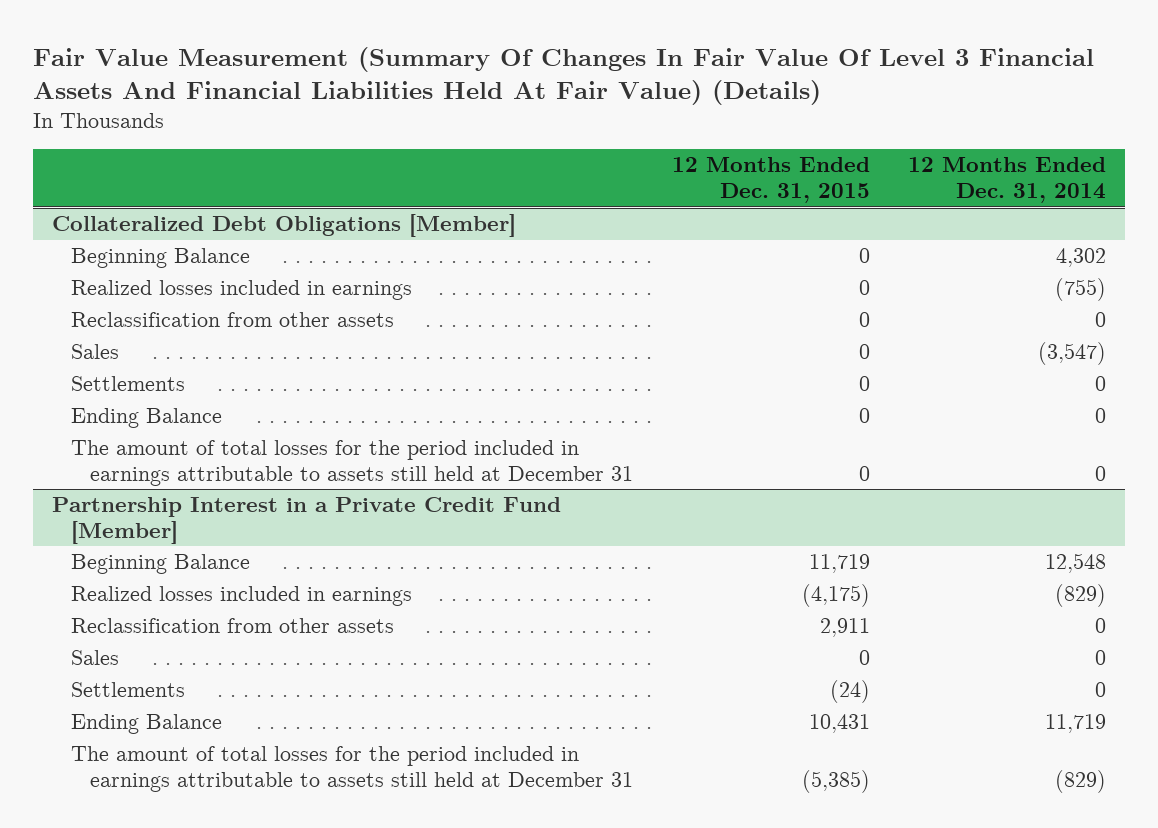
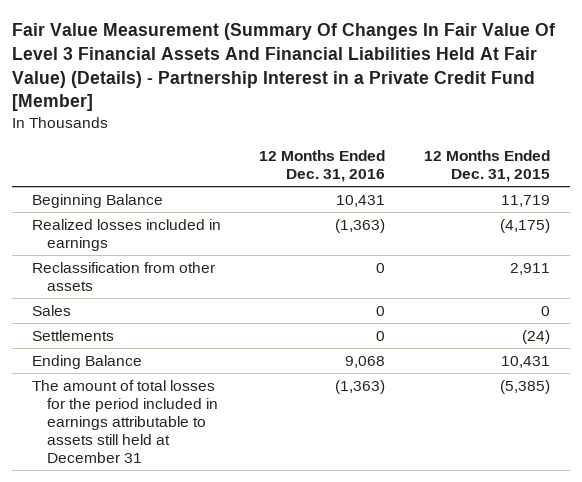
- Fair Value Measurement (Summary Of Changes In Fair Value Of Level 3 Financial Assets And Financial Liabilities Held At Fair Value) (Details)
+ Fair Value Measurement (Summary Of Changes In Fair Value Of Level 3 Financial Assets And Financial Liabilities Held At Fair Value) (Details) - Partnership Interest in a Private Credit Fund [Member]
- | 12 Months Ended Dec. 31, 2015 | 12 Months Ended Dec. 31, 2014
+ | 12 Months Ended Dec. 31, 2016 | 12 Months Ended Dec. 31, 2015
- Collateralized Debt Obligations [Member]
- Beginning Balance | 0 | 4,302
- Realized losses included in earnings | 0 | (755)
- Reclassification from other assets | 0 | 0
- Sales | 0 | (3,547)
- Settlements | 0 | 0
- Ending Balance | 0 | 0
- The amount of total losses for the period included in earnings attributable to assets still held at December 31 | 0 | 0
- Partnership Interest in a Private Credit Fund [Member]

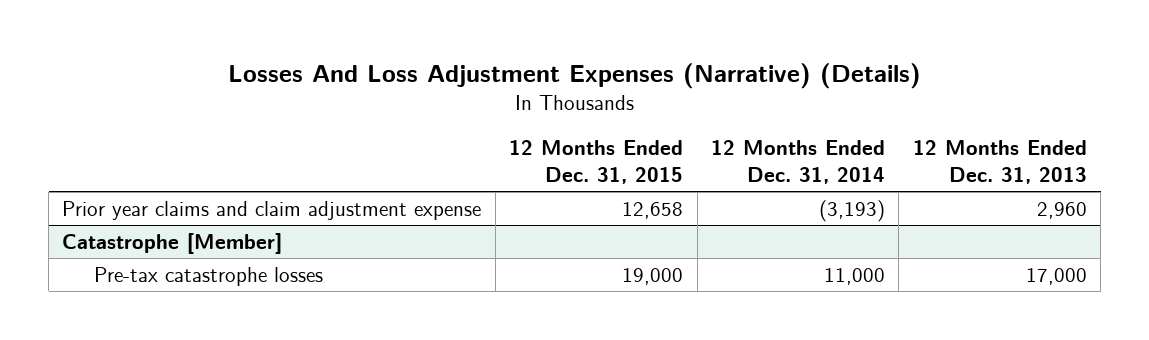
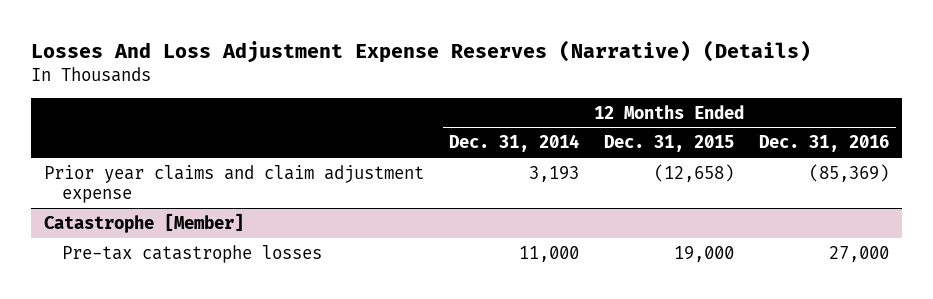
- Losses And Loss Adjustment Expenses (Narrative) (Details)
+ Losses And Loss Adjustment Expense Reserves (Narrative) (Details)
- | 12 Months Ended Dec. 31, 2015 | 12 Months Ended Dec. 31, 2014 | 12 Months Ended Dec. 31, 2013
+ | 12 Months Ended Dec. 31, 2014 | 12 Months Ended Dec. 31, 2015 | 12 Months Ended Dec. 31, 2016
- Prior year claims and claim adjustment expense | 12,658 | (3,193) | 2,960
+ Prior year claims and claim adjustment expense | 3,193 | (12,658) | (85,369)

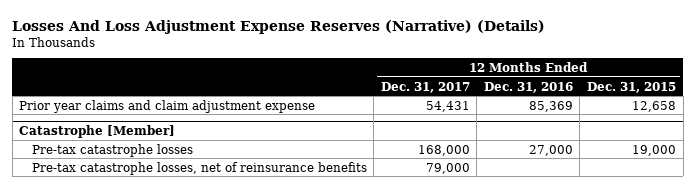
- | 12 Months Ended Dec. 31, 2014 | 12 Months Ended Dec. 31, 2015 | 12 Months Ended Dec. 31, 2016
+ | 12 Months Ended Dec. 31, 2017 | 12 Months Ended Dec. 31, 2016 | 12 Months Ended Dec. 31, 2015
- Prior year claims and claim adjustment expense | 3,193 | (12,658) | (85,369)
+ Prior year claims and claim adjustment expense | 54,431 | 85,369 | 12,658
@ Catastrophe [Member]
+ Pre-tax catastrophe losses, net of reinsurance benefits | 79,000 | |

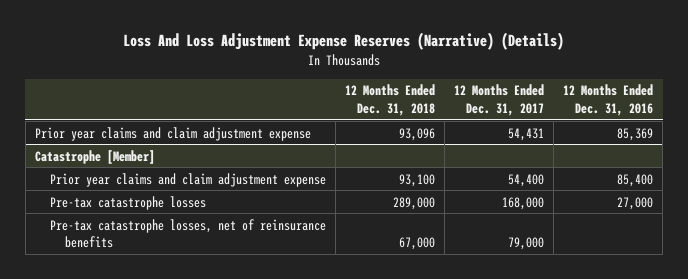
- Losses And Loss Adjustment Expense Reserves (Narrative) (Details)
+ Loss And Loss Adjustment Expense Reserves (Narrative) (Details)
- | 12 Months Ended Dec. 31, 2017 | 12 Months Ended Dec. 31, 2016 | 12 Months Ended Dec. 31, 2015
+ | 12 Months Ended Dec. 31, 2018 | 12 Months Ended Dec. 31, 2017 | 12 Months Ended Dec. 31, 2016
@ Catastrophe [Member]
+ Prior year claims and claim adjustment expense | 93,100 | 54,400 | 85,400

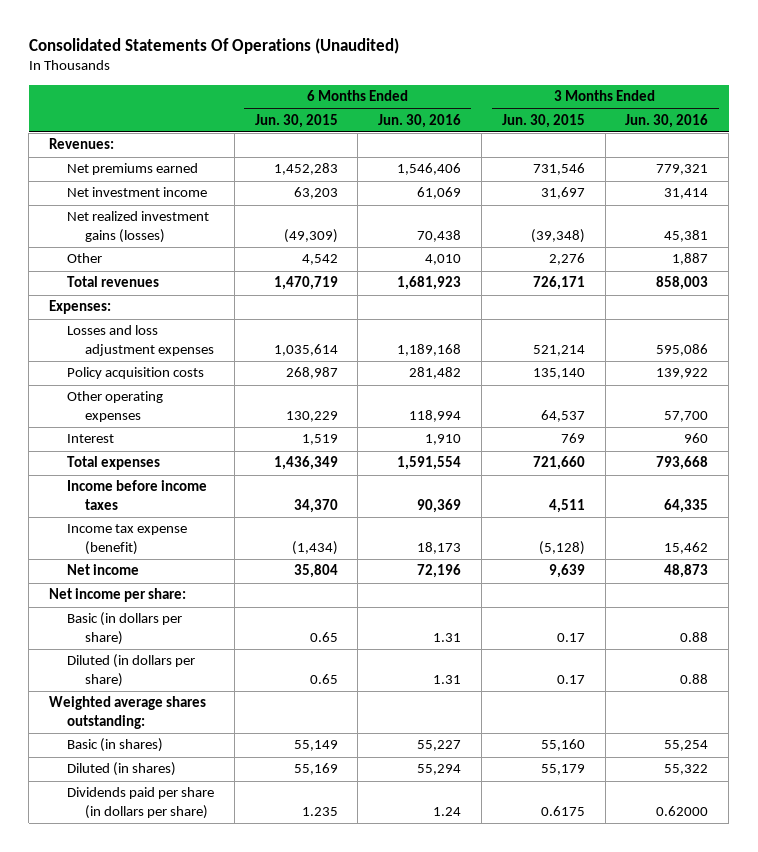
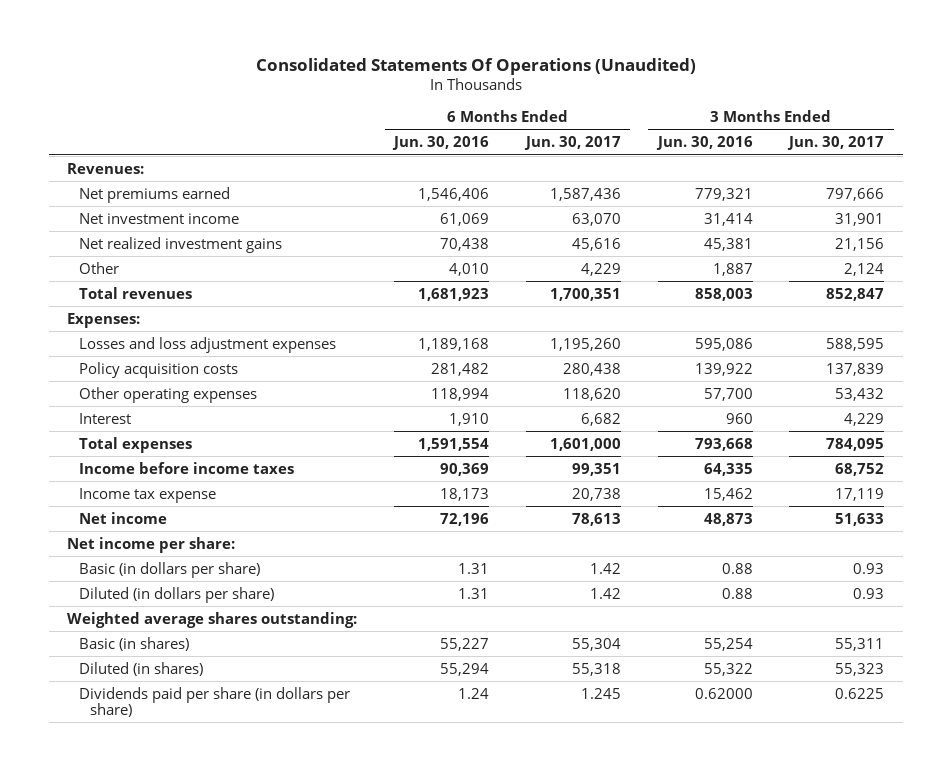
- | 6 Months Ended Jun. 30, 2015 | 6 Months Ended Jun. 30, 2016 | 3 Months Ended Jun. 30, 2015 | 3 Months Ended Jun. 30, 2016
+ | 6 Months Ended Jun. 30, 2016 | 6 Months Ended Jun. 30, 2017 | 3 Months Ended Jun. 30, 2016 | 3 Months Ended Jun. 30, 2017
- Net realized investment gains (losses) | (49,309) | 70,438 | (39,348) | 45,381
+ Net realized investment gains | 70,438 | 45,616 | 45,381 | 21,156
- Income tax expense (benefit) | (1,434) | 18,173 | (5,128) | 15,462
+ Income tax expense | 18,173 | 20,738 | 15,462 | 17,119

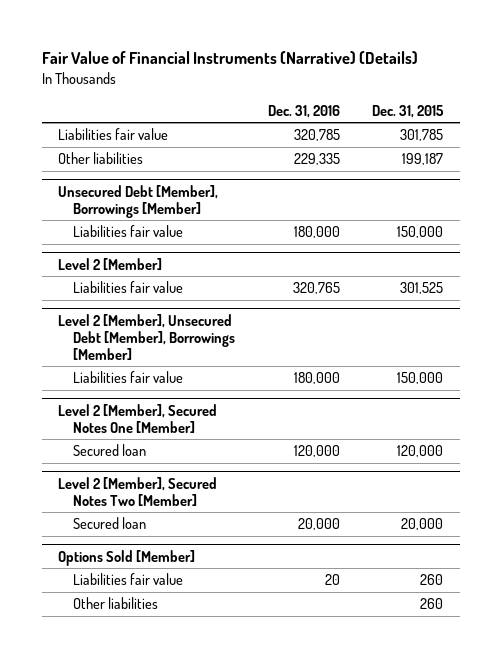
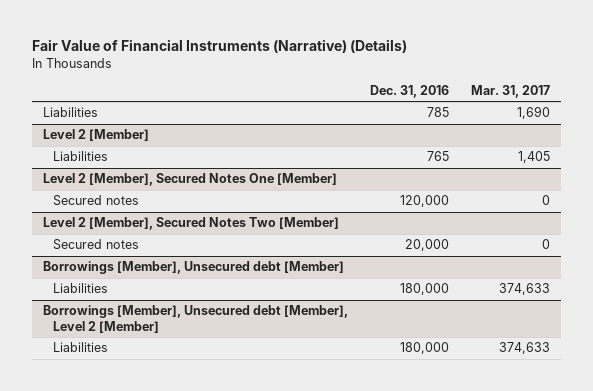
- | Dec. 31, 2016 | Dec. 31, 2015
+ | Dec. 31, 2016 | Mar. 31, 2017
- Liabilities fair value | 320,785 | 301,785
- Other liabilities | 229,335 | 199,187
- Unsecured Debt [Member], Borrowings [Member]
- Liabilities fair value | 180,000 | 150,000
+ Liabilities | 785 | 1,690
@ Level 2 [Member]
- Liabilities fair value | 320,765 | 301,525
- Level 2 [Member], Unsecured Debt [Member], Borrowings [Member]
- Liabilities fair value | 180,000 | 150,000
@ Level 2 [Member]
+ Liabilities | 765 | 1,405
@ Level 2 [Member], Secured Notes One [Member]
- Secured loan | 120,000 | 120,000
+ Secured notes | 120,000 | 0
@ Level 2 [Member], Secured Notes Two [Member]
- Secured loan | 20,000 | 20,000
- Options Sold [Member]
- Liabilities fair value | 20 | 260
- Other liabilities | | 260
@ Level 2 [Member], Secured Notes Two [Member]
+ Secured notes | 20,000 | 0
+ Borrowings [Member], Unsecured debt [Member]
+ Liabilities | 180,000 | 374,633
+ Borrowings [Member], Unsecured debt [Member], Level 2 [Member]
+ Liabilities | 180,000 | 374,633

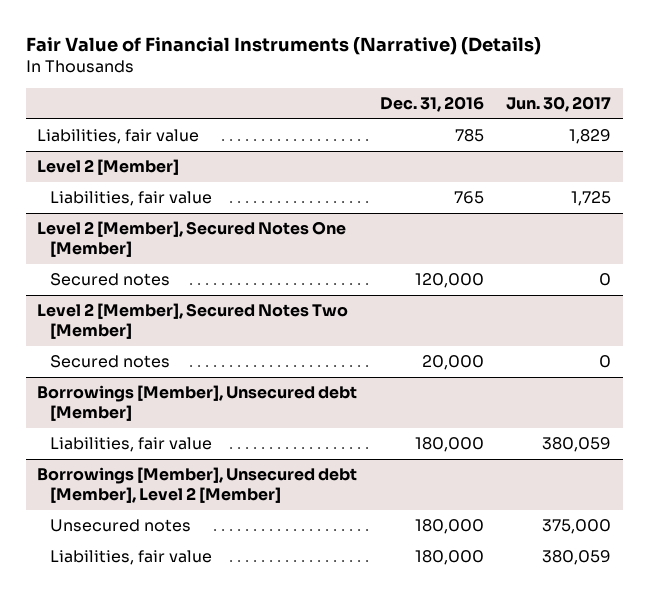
- | Dec. 31, 2016 | Mar. 31, 2017
+ | Dec. 31, 2016 | Jun. 30, 2017
- Liabilities | 785 | 1,690
+ Liabilities, fair value | 785 | 1,829
@ Level 2 [Member]
- Liabilities | 765 | 1,405
+ Liabilities, fair value | 765 | 1,725
@ Borrowings [Member], Unsecured debt [Member]
- Liabilities | 180,000 | 374,633
+ Liabilities, fair value | 180,000 | 380,059
@ Borrowings [Member], Unsecured debt [Member], Level 2 [Member]
- Liabilities | 180,000 | 374,633
+ Unsecured notes | 180,000 | 375,000
+ Liabilities, fair value | 180,000 | 380,059

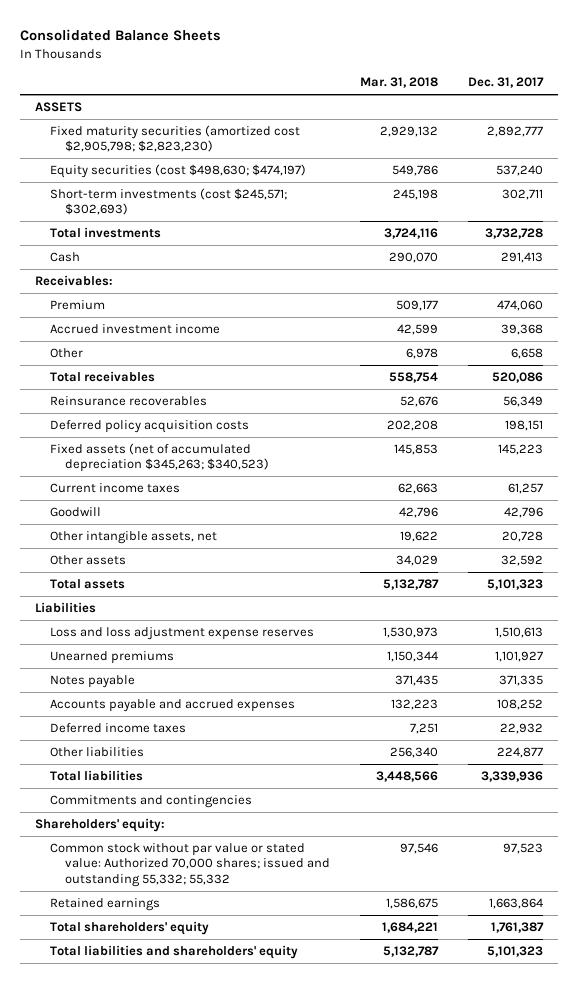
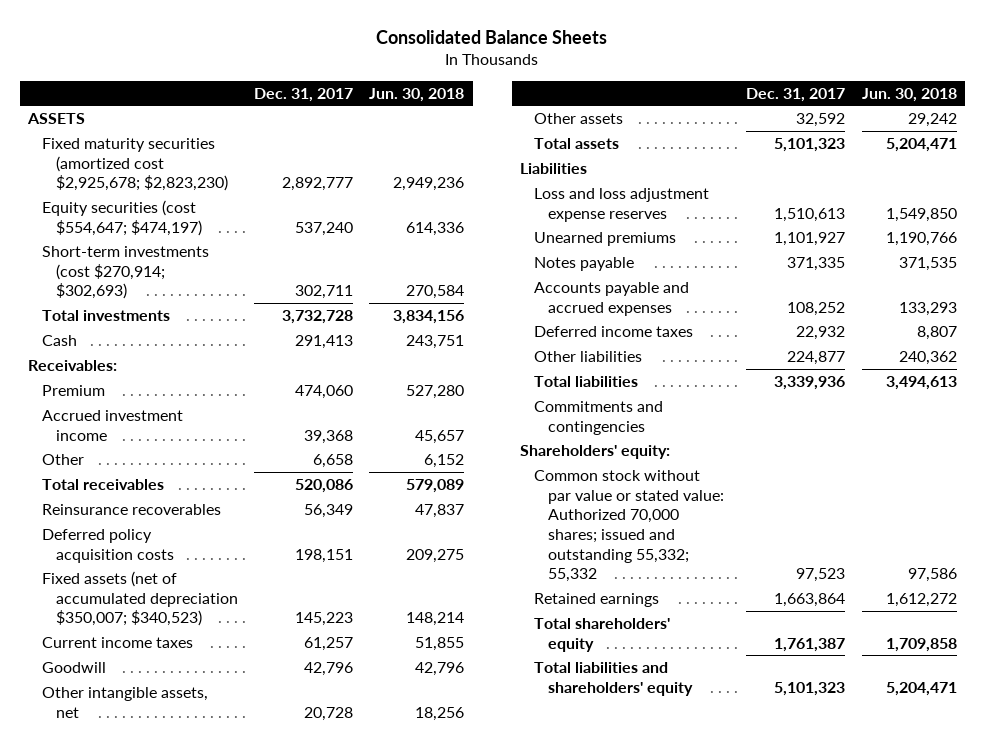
- | Mar. 31, 2018 | Dec. 31, 2017
+ | Dec. 31, 2017 | Jun. 30, 2018
- Fixed maturity securities (amortized cost $2,905,798; $2,823,230) | 2,929,132 | 2,892,777
- Equity securities (cost $498,630; $474,197) | 549,786 | 537,240
- Short-term investments (cost $245,571; $302,693) | 245,198 | 302,711
+ Fixed maturity securities (amortized cost $2,925,678; $2,823,230) | 2,892,777 | 2,949,236
+ Equity securities (cost $554,647; $474,197) | 537,240 | 614,336
+ Short-term investments (cost $270,914; $302,693) | 302,711 | 270,584
- Fixed assets (net of accumulated depreciation $345,263; $340,523) | 145,853 | 145,223
+ Fixed assets (net of accumulated depreciation $350,007; $340,523) | 145,223 | 148,214

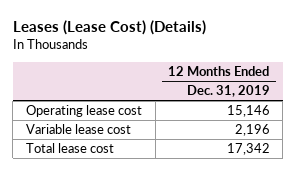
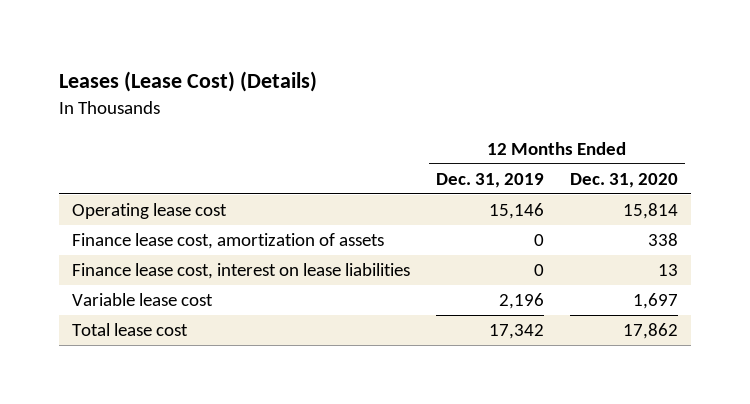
- | 12 Months Ended Dec. 31, 2019
+ | 12 Months Ended Dec. 31, 2019 | 12 Months Ended Dec. 31, 2020
+ Finance lease cost, amortization of assets | 0 | 338
+ Finance lease cost, interest on lease liabilities | 0 | 13

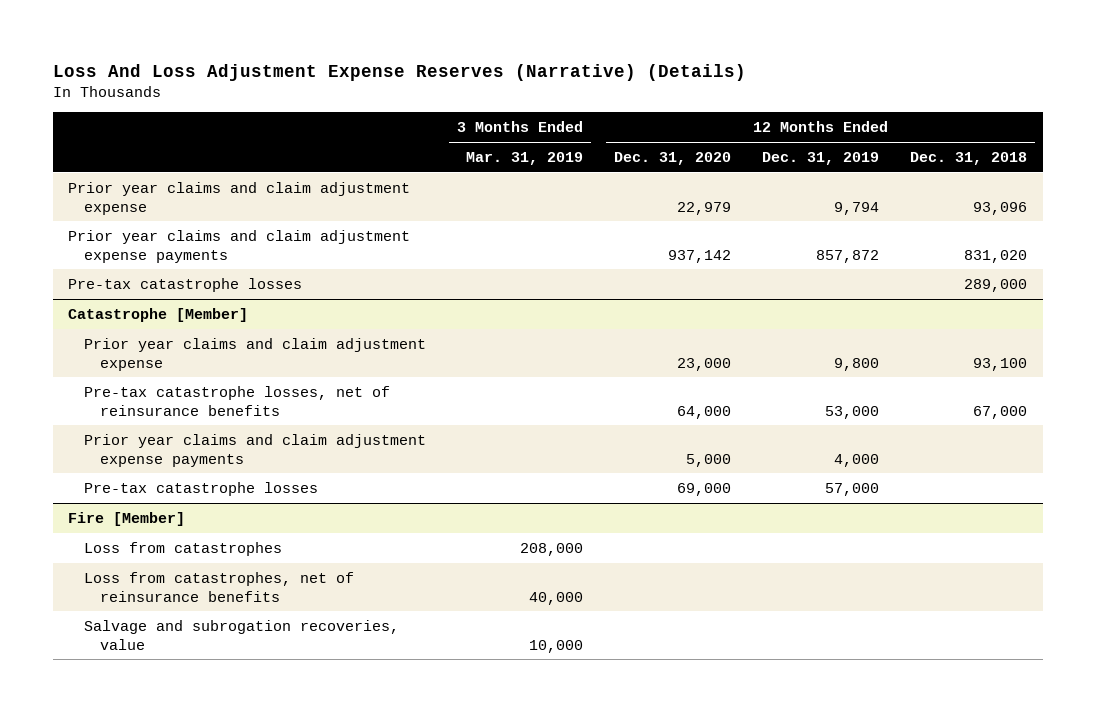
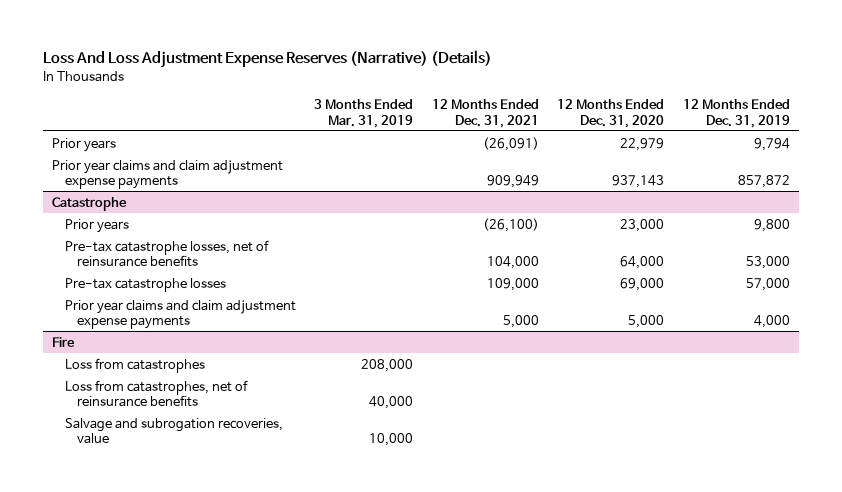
- | 3 Months Ended Mar. 31, 2019 | 12 Months Ended Dec. 31, 2020 | 12 Months Ended Dec. 31, 2019 | 12 Months Ended Dec. 31, 2018
+ | 3 Months Ended Mar. 31, 2019 | 12 Months Ended Dec. 31, 2021 | 12 Months Ended Dec. 31, 2020 | 12 Months Ended Dec. 31, 2019
- Prior year claims and claim adjustment expense | | 22,979 | 9,794 | 93,096
- Prior year claims and claim adjustment expense payments | | 937,142 | 857,872 | 831,020
- Pre-tax catastrophe losses | | | | 289,000
- Catastrophe [Member]
- Prior year claims and claim adjustment expense | | 23,000 | 9,800 | 93,100
+ Prior years | | (26,091) | 22,979 | 9,794
+ Prior year claims and claim adjustment expense payments | | 909,949 | 937,143 | 857,872
+ Catastrophe
+ Prior years | | (26,100) | 23,000 | 9,800
- Prior year claims and claim adjustment expense payments | | 5,000 | 4,000 |
- Fire [Member]
+ Prior year claims and claim adjustment expense payments | | 5,000 | 5,000 | 4,000
+ Fire

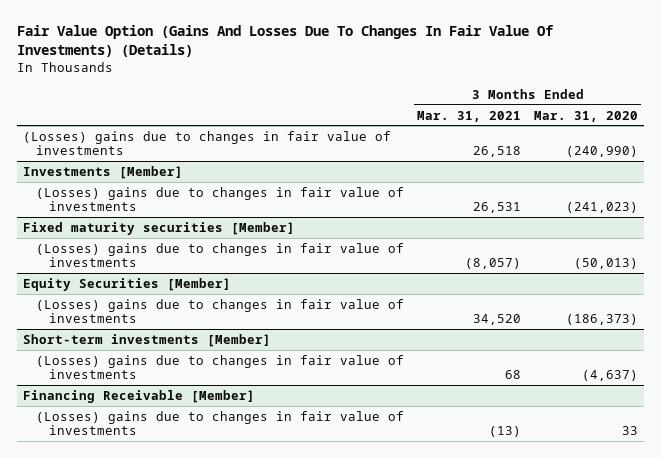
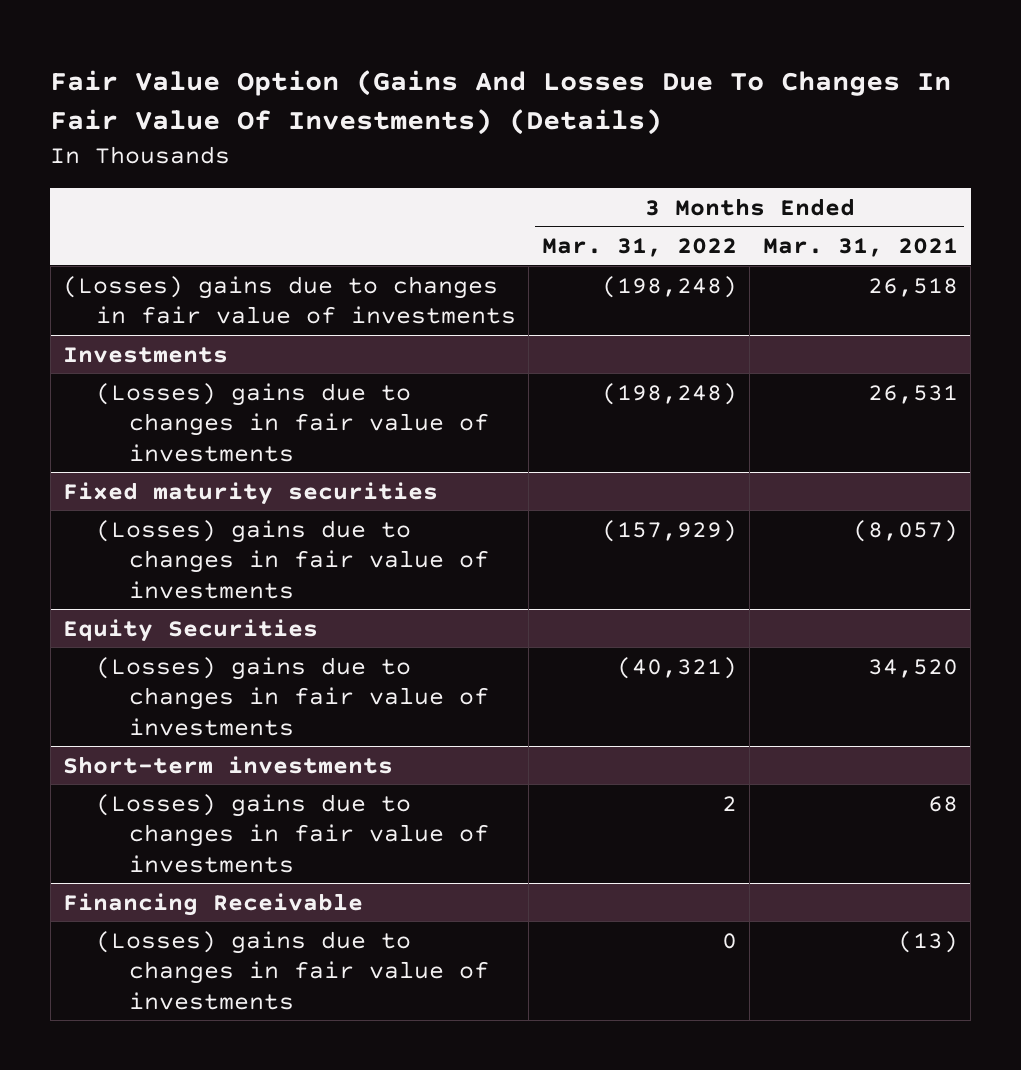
- | 3 Months Ended Mar. 31, 2021 | 3 Months Ended Mar. 31, 2020
+ | 3 Months Ended Mar. 31, 2022 | 3 Months Ended Mar. 31, 2021
- Investments [Member]
+ Investments
- Fixed maturity securities [Member]
+ Fixed maturity securities
- Equity Securities [Member]
+ Equity Securities
- Short-term investments [Member]
+ Short-term investments
- Financing Receivable [Member]
+ Financing Receivable

